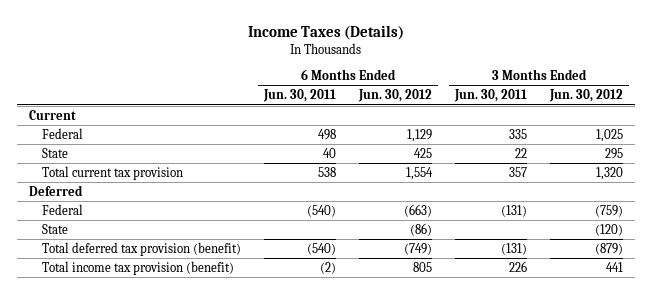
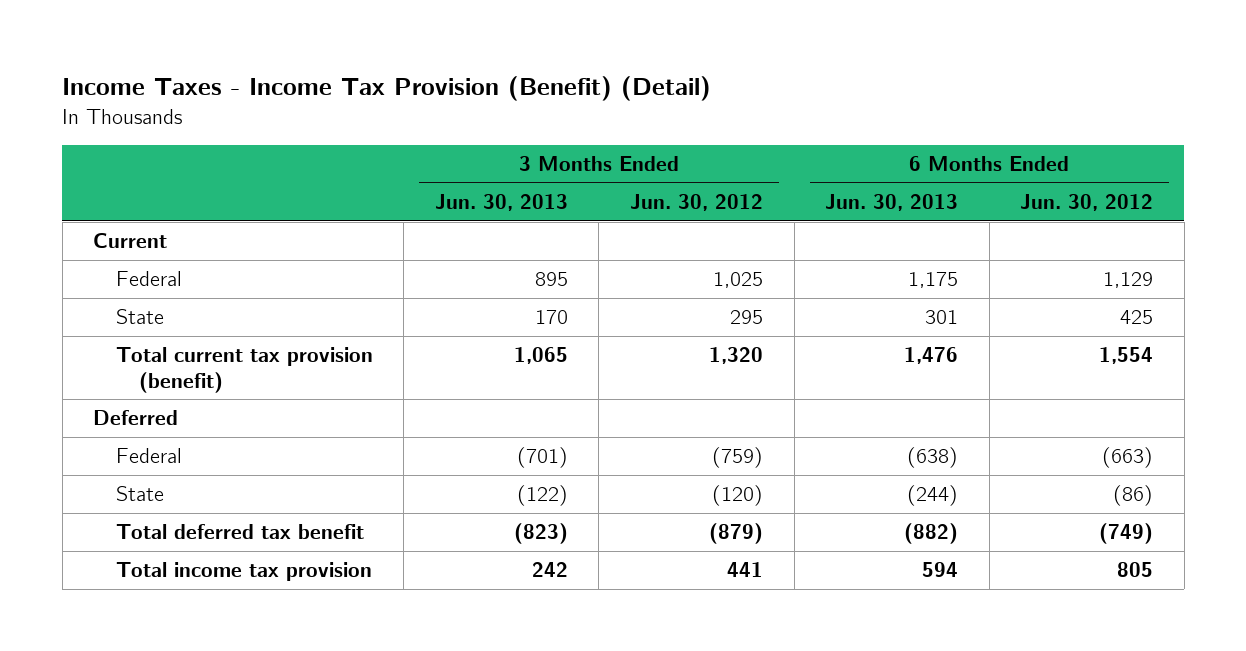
- Income Taxes (Details)
+ Income Taxes - Income Tax Provision (Benefit) (Detail)
- | 6 Months Ended Jun. 30, 2011 | 6 Months Ended Jun. 30, 2012 | 3 Months Ended Jun. 30, 2011 | 3 Months Ended Jun. 30, 2012
+ | 3 Months Ended Jun. 30, 2013 | 3 Months Ended Jun. 30, 2012 | 6 Months Ended Jun. 30, 2013 | 6 Months Ended Jun. 30, 2012
- Total current tax provision | 538 | 1,554 | 357 | 1,320
+ Total current tax provision (benefit) | 1,065 | 1,320 | 1,476 | 1,554
- Total deferred tax provision (benefit) | (540) | (749) | (131) | (879)
- Total income tax provision (benefit) | (2) | 805 | 226 | 441
+ Total deferred tax benefit | (823) | (879) | (882) | (749)
+ Total income tax provision | 242 | 441 | 594 | 805

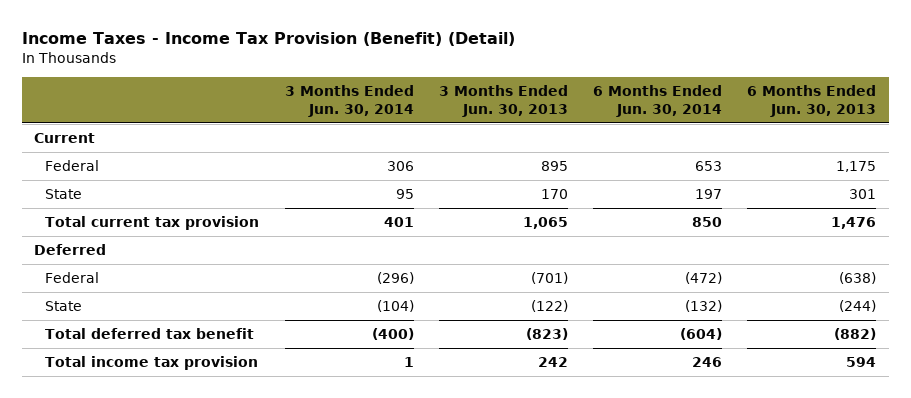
- | 3 Months Ended Jun. 30, 2013 | 3 Months Ended Jun. 30, 2012 | 6 Months Ended Jun. 30, 2013 | 6 Months Ended Jun. 30, 2012
+ | 3 Months Ended Jun. 30, 2014 | 3 Months Ended Jun. 30, 2013 | 6 Months Ended Jun. 30, 2014 | 6 Months Ended Jun. 30, 2013
- Total current tax provision (benefit) | 1,065 | 1,320 | 1,476 | 1,554
+ Total current tax provision | 401 | 1,065 | 850 | 1,476

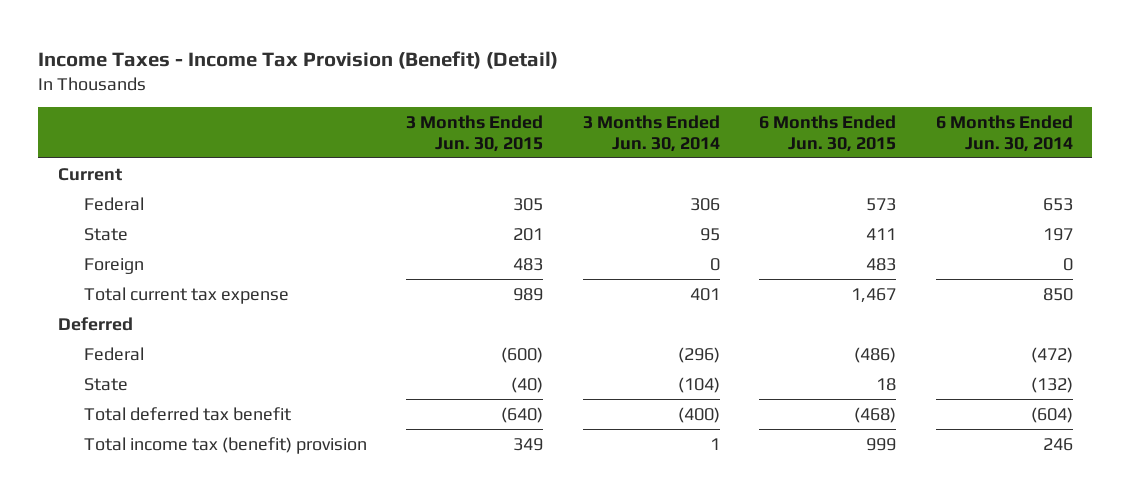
- | 3 Months Ended Jun. 30, 2014 | 3 Months Ended Jun. 30, 2013 | 6 Months Ended Jun. 30, 2014 | 6 Months Ended Jun. 30, 2013
+ | 3 Months Ended Jun. 30, 2015 | 3 Months Ended Jun. 30, 2014 | 6 Months Ended Jun. 30, 2015 | 6 Months Ended Jun. 30, 2014
- Total current tax provision | 401 | 1,065 | 850 | 1,476
+ Foreign | 483 | 0 | 483 | 0
+ Total current tax expense | 989 | 401 | 1,467 | 850
- Total income tax provision | 1 | 242 | 246 | 594
+ Total income tax (benefit) provision | 349 | 1 | 999 | 246

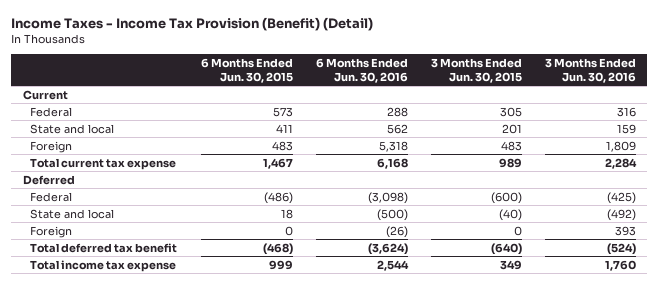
- | 3 Months Ended Jun. 30, 2015 | 3 Months Ended Jun. 30, 2014 | 6 Months Ended Jun. 30, 2015 | 6 Months Ended Jun. 30, 2014
+ | 6 Months Ended Jun. 30, 2015 | 6 Months Ended Jun. 30, 2016 | 3 Months Ended Jun. 30, 2015 | 3 Months Ended Jun. 30, 2016
- State | 201 | 95 | 411 | 197
+ State and local | 411 | 562 | 201 | 159
- State | (40) | (104) | 18 | (132)
+ State and local | 18 | (500) | (40) | (492)
+ Foreign | 0 | (26) | 0 | 393
- Total income tax (benefit) provision | 349 | 1 | 999 | 246
+ Total income tax expense | 999 | 2,544 | 349 | 1,760

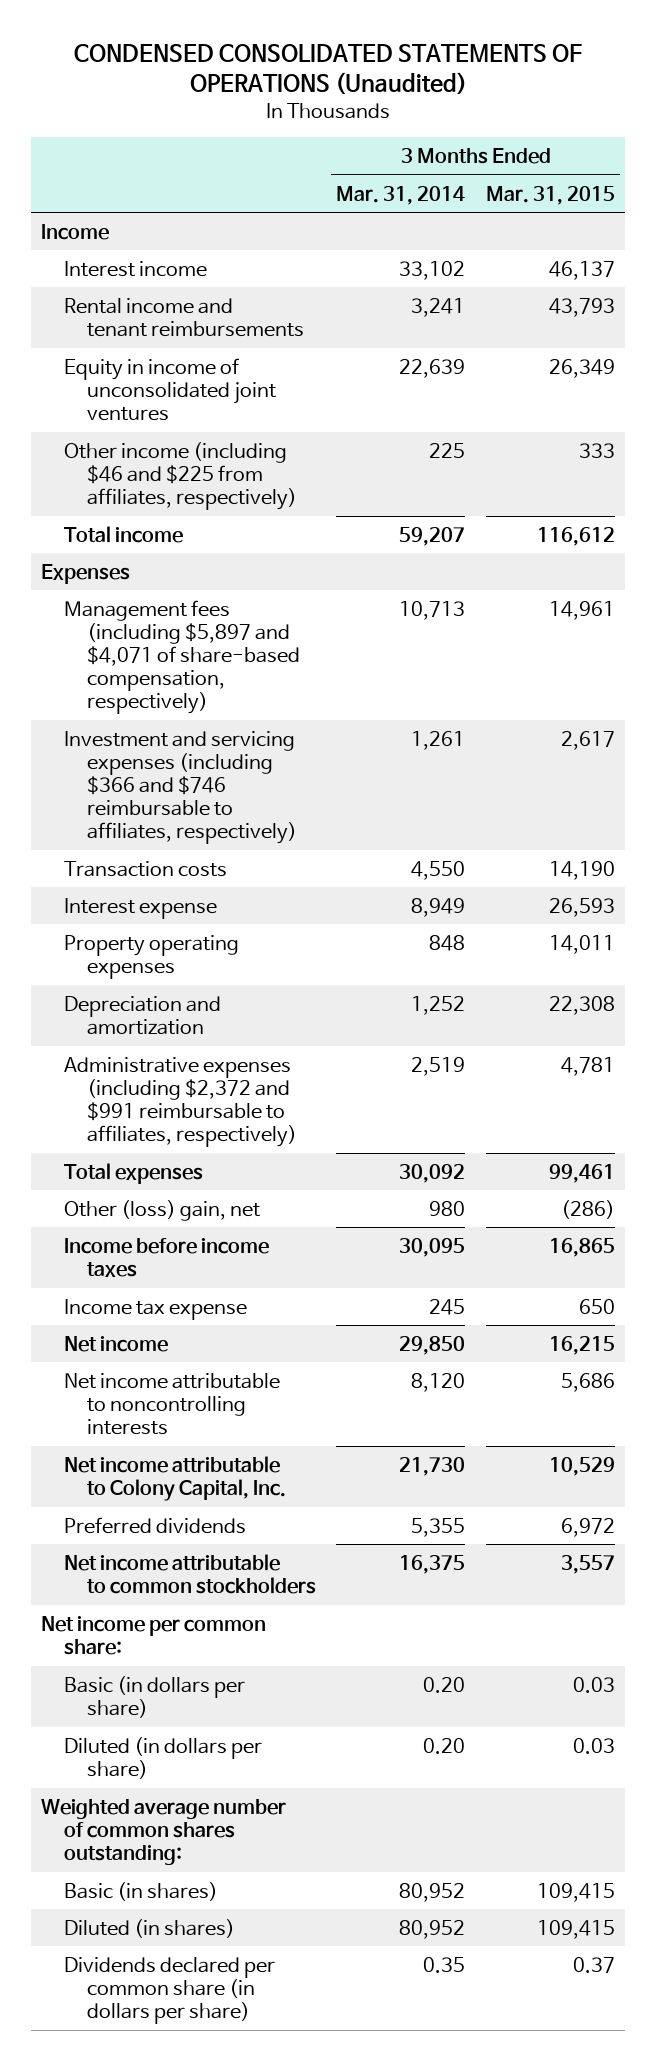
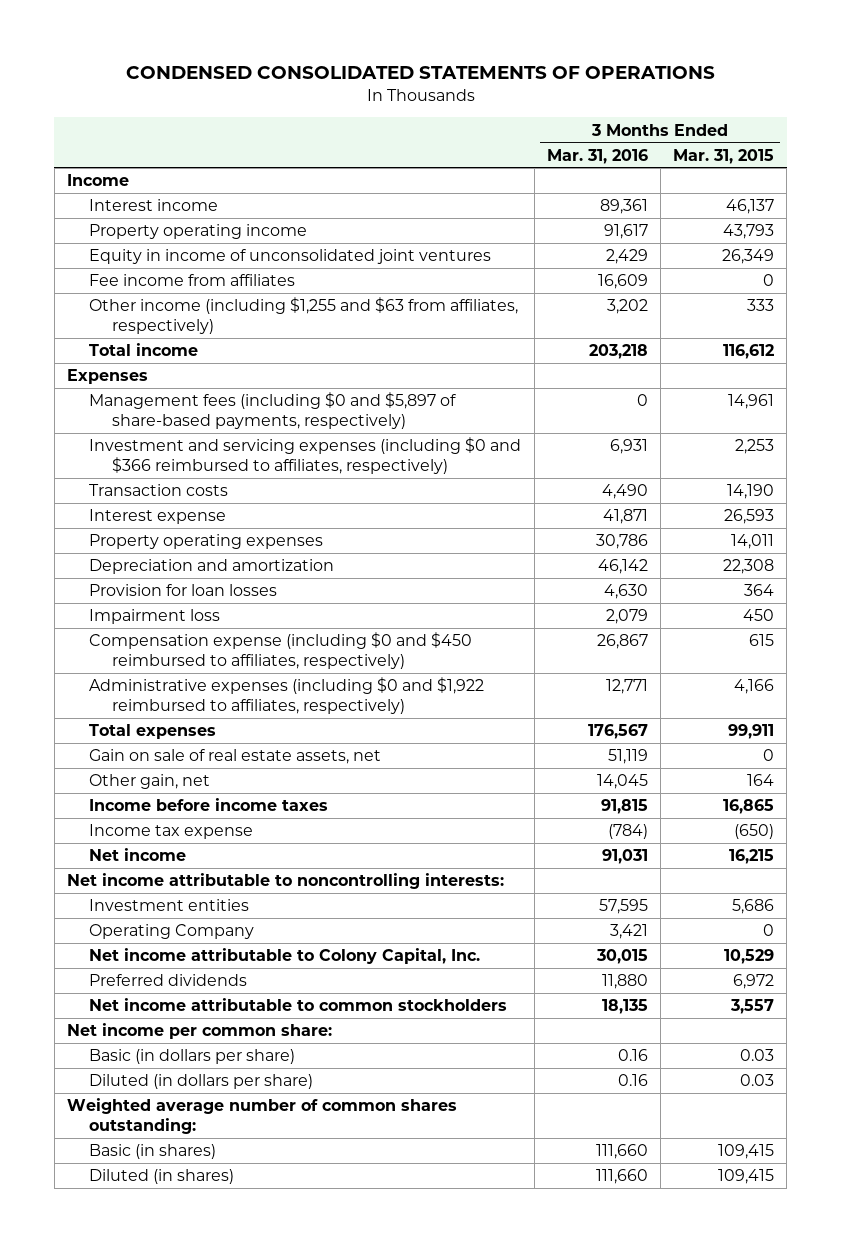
- CONDENSED CONSOLIDATED STATEMENTS OF OPERATIONS (Unaudited)
+ CONDENSED CONSOLIDATED STATEMENTS OF OPERATIONS
- | 3 Months Ended Mar. 31, 2014 | 3 Months Ended Mar. 31, 2015
+ | 3 Months Ended Mar. 31, 2016 | 3 Months Ended Mar. 31, 2015
- Rental income and tenant reimbursements | 3,241 | 43,793
+ Property operating income | 91,617 | 43,793
- Other income (including $46 and $225 from affiliates, respectively) | 225 | 333
+ Fee income from affiliates | 16,609 | 0
+ Other income (including $1,255 and $63 from affiliates, respectively) | 3,202 | 333
- Management fees (including $5,897 and $4,071 of share-based compensation, respectively) | 10,713 | 14,961
- Investment and servicing expenses (including $366 and $746 reimbursable to affiliates, respectively) | 1,261 | 2,617
+ Management fees (including $0 and $5,897 of share-based payments, respectively) | 0 | 14,961
+ Investment and servicing expenses (including $0 and $366 reimbursed to affiliates, respectively) | 6,931 | 2,253
- Administrative expenses (including $2,372 and $991 reimbursable to affiliates, respectively) | 2,519 | 4,781
- Total expenses | 30,092 | 99,461
- Other (loss) gain, net | 980 | (286)
+ Provision for loan losses | 4,630 | 364
+ Impairment loss | 2,079 | 450
+ Compensation expense (including $0 and $450 reimbursed to affiliates, respectively) | 26,867 | 615
+ Administrative expenses (including $0 and $1,922 reimbursed to affiliates, respectively) | 12,771 | 4,166
+ Total expenses | 176,567 | 99,911
+ Gain on sale of real estate assets, net | 51,119 | 0
+ Other gain, net | 14,045 | 164
- Income tax expense | 245 | 650
+ Income tax expense | (784) | (650)
- Net income attributable to noncontrolling interests | 8,120 | 5,686
+ Net income attributable to noncontrolling interests:
+ Investment entities | 57,595 | 5,686
+ Operating Company | 3,421 | 0
- Dividends declared per common share (in dollars per share) | 0.35 | 0.37

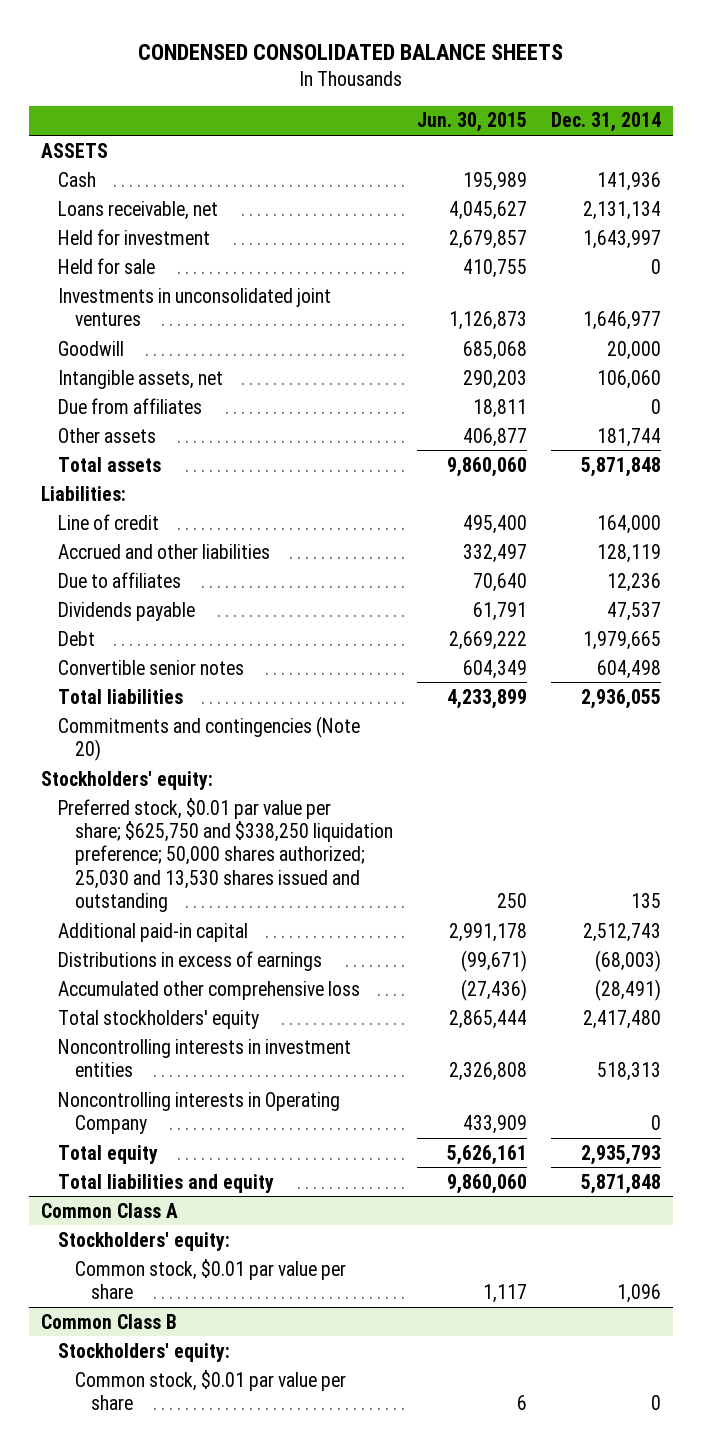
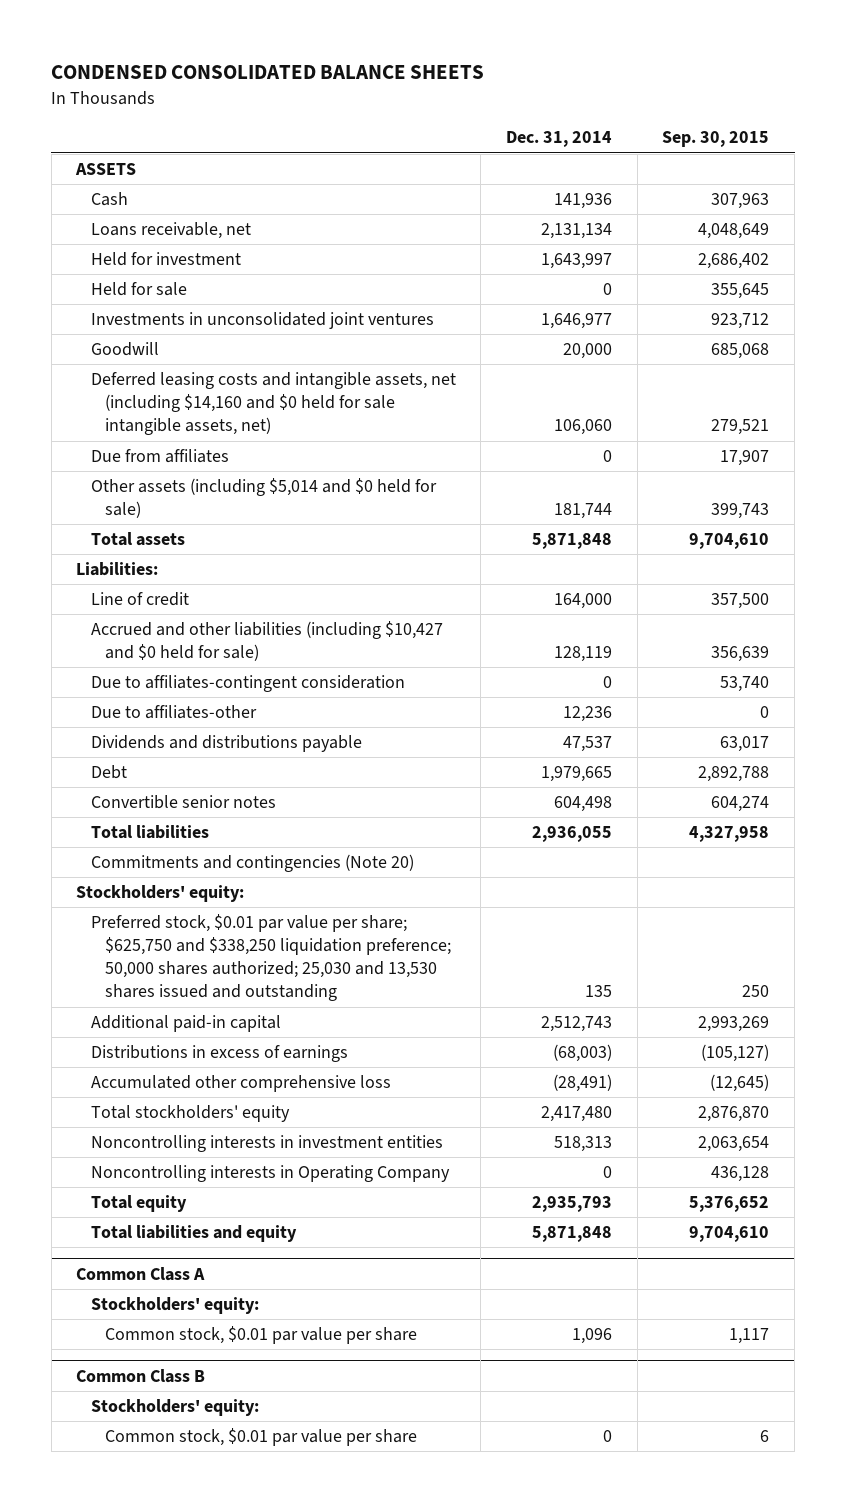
- | Jun. 30, 2015 | Dec. 31, 2014
+ | Dec. 31, 2014 | Sep. 30, 2015
- Intangible assets, net | 290,203 | 106,060
+ Deferred leasing costs and intangible assets, net (including $14,160 and $0 held for sale intangible assets, net) | 106,060 | 279,521
- Other assets | 406,877 | 181,744
+ Other assets (including $5,014 and $0 held for sale) | 181,744 | 399,743
- Accrued and other liabilities | 332,497 | 128,119
- Due to affiliates | 70,640 | 12,236
- Dividends payable | 61,791 | 47,537
+ Accrued and other liabilities (including $10,427 and $0 held for sale) | 128,119 | 356,639
+ Due to affiliates-contingent consideration | 0 | 53,740
+ Due to affiliates-other | 12,236 | 0
+ Dividends and distributions payable | 47,537 | 63,017

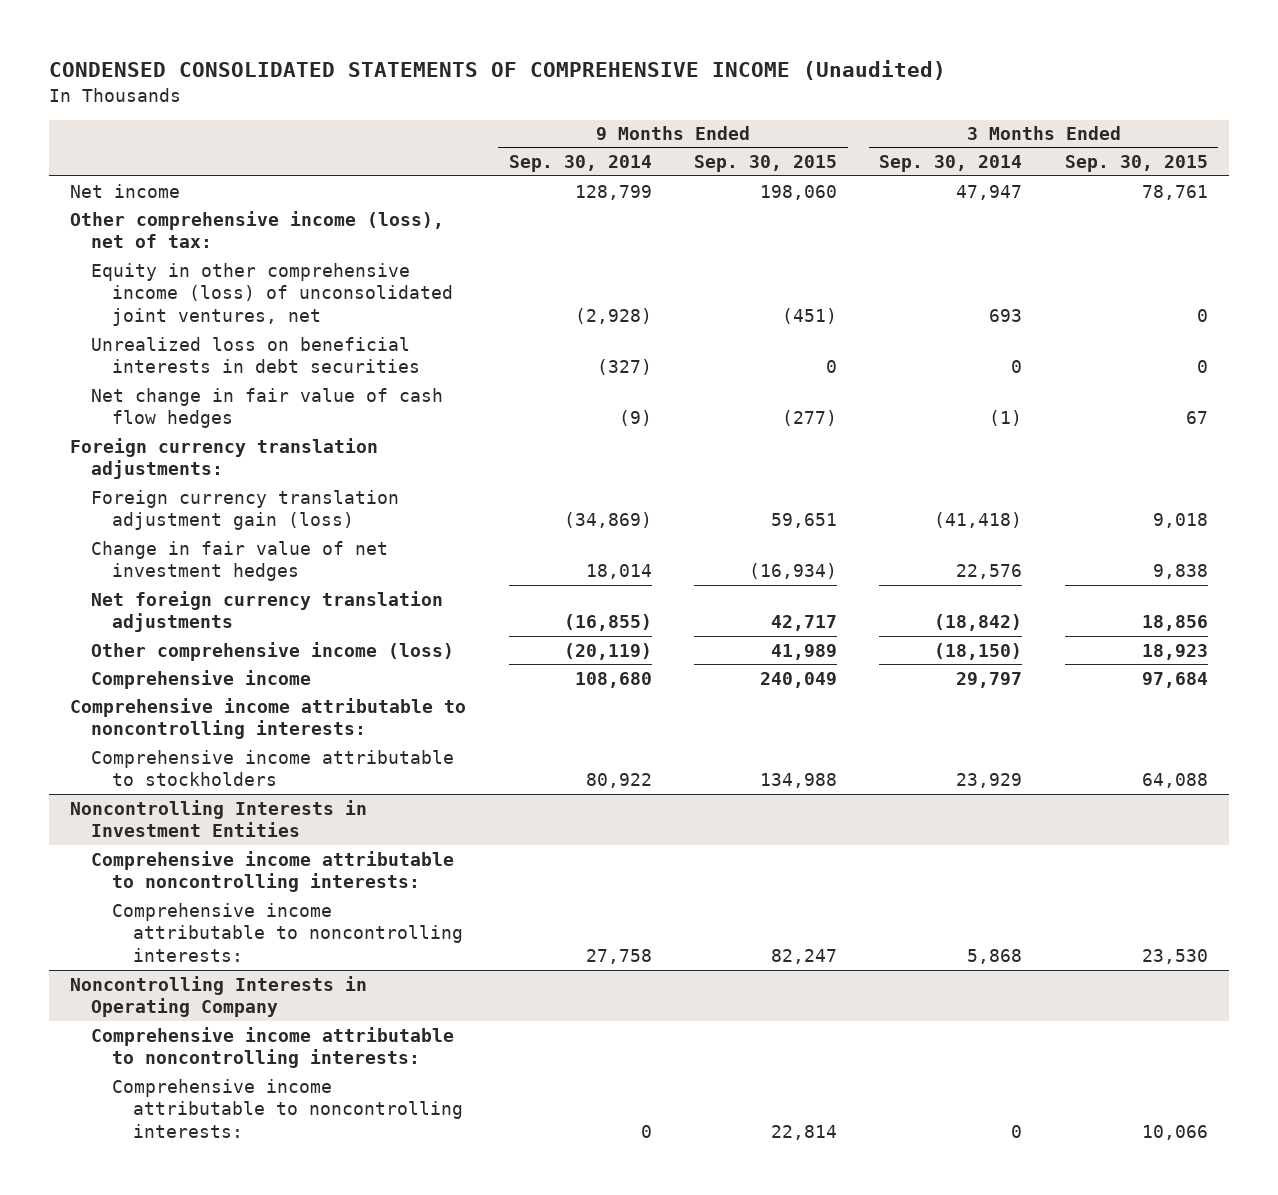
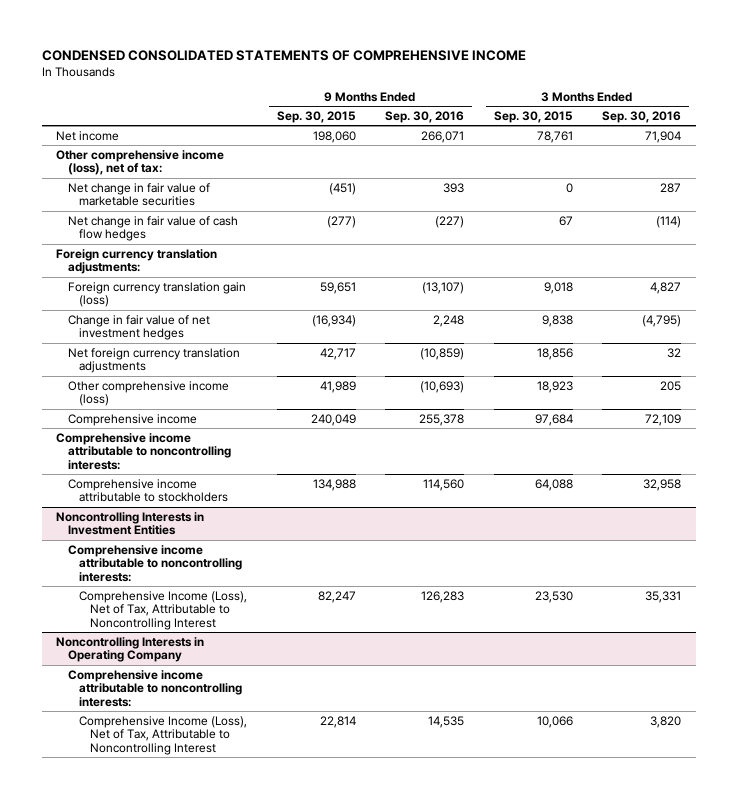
- CONDENSED CONSOLIDATED STATEMENTS OF COMPREHENSIVE INCOME (Unaudited)
+ CONDENSED CONSOLIDATED STATEMENTS OF COMPREHENSIVE INCOME
- | 9 Months Ended Sep. 30, 2014 | 9 Months Ended Sep. 30, 2015 | 3 Months Ended Sep. 30, 2014 | 3 Months Ended Sep. 30, 2015
+ | 9 Months Ended Sep. 30, 2015 | 9 Months Ended Sep. 30, 2016 | 3 Months Ended Sep. 30, 2015 | 3 Months Ended Sep. 30, 2016
- Equity in other comprehensive income (loss) of unconsolidated joint ventures, net | (2,928) | (451) | 693 | 0
- Unrealized loss on beneficial interests in debt securities | (327) | 0 | 0 | 0
+ Net change in fair value of marketable securities | (451) | 393 | 0 | 287
- Foreign currency translation adjustment gain (loss) | (34,869) | 59,651 | (41,418) | 9,018
+ Foreign currency translation gain (loss) | 59,651 | (13,107) | 9,018 | 4,827
@ Noncontrolling Interests in Investment Entities
- Comprehensive income attributable to noncontrolling interests: | 27,758 | 82,247 | 5,868 | 23,530
+ Comprehensive Income (Loss), Net of Tax, Attributable to Noncontrolling Interest | 82,247 | 126,283 | 23,530 | 35,331
@ Noncontrolling Interests in Operating Company
- Comprehensive income attributable to noncontrolling interests: | 0 | 22,814 | 0 | 10,066
+ Comprehensive Income (Loss), Net of Tax, Attributable to Noncontrolling Interest | 22,814 | 14,535 | 10,066 | 3,820

